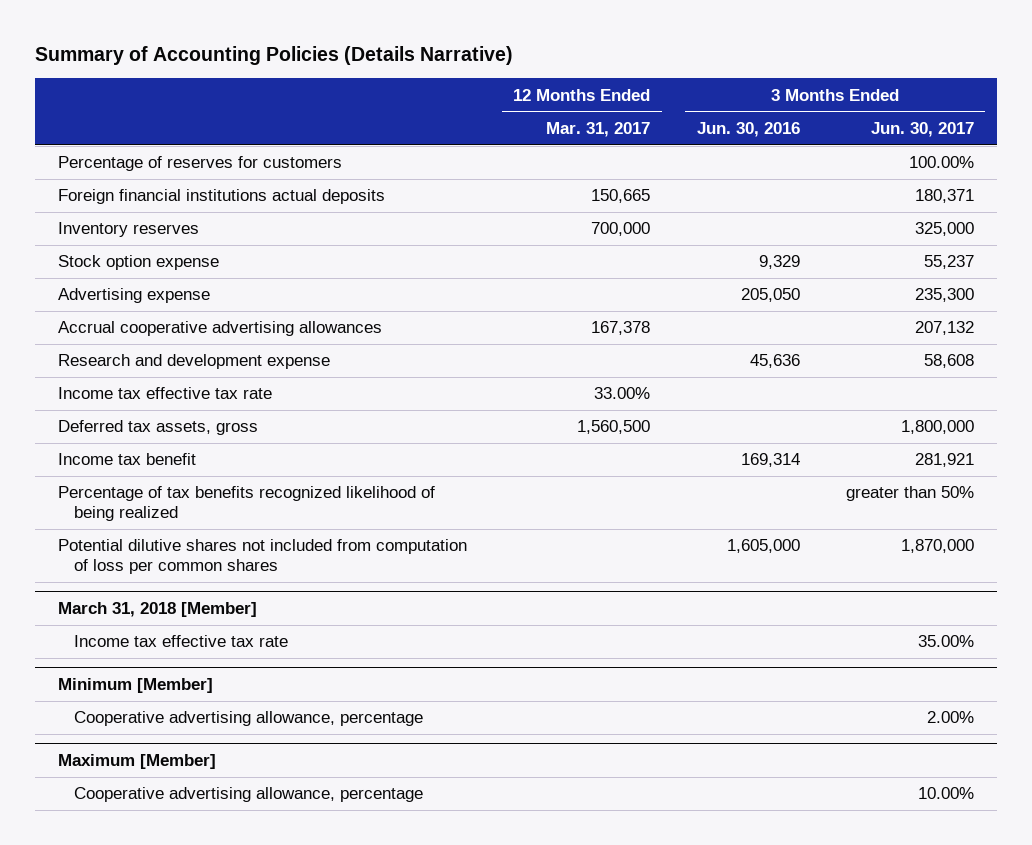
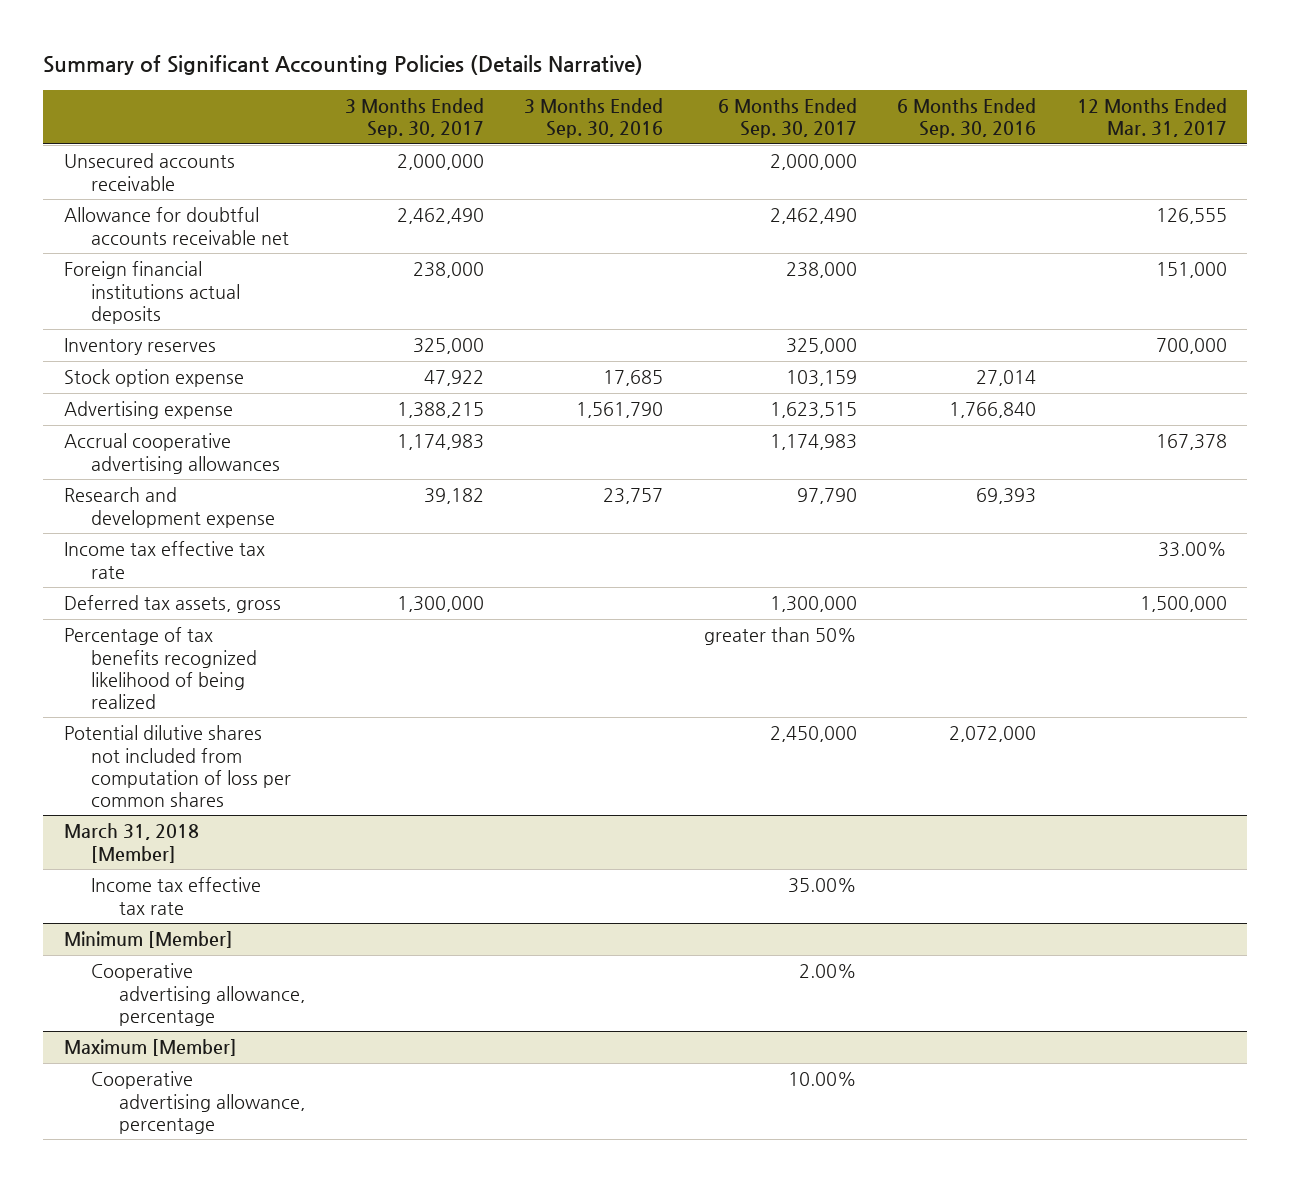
- Summary of Accounting Policies (Details Narrative)
+ Summary of Significant Accounting Policies (Details Narrative)
- | 12 Months Ended Mar. 31, 2017 | 3 Months Ended Jun. 30, 2016 | 3 Months Ended Jun. 30, 2017
+ | 3 Months Ended Sep. 30, 2017 | 3 Months Ended Sep. 30, 2016 | 6 Months Ended Sep. 30, 2017 | 6 Months Ended Sep. 30, 2016 | 12 Months Ended Mar. 31, 2017
- Percentage of reserves for customers | | | 100.00%
- Foreign financial institutions actual deposits | 150,665 | | 180,371
+ Unsecured accounts receivable | 2,000,000 | | 2,000,000 | |
+ Allowance for doubtful accounts receivable net | 2,462,490 | | 2,462,490 | | 126,555
+ Foreign financial institutions actual deposits | 238,000 | | 238,000 | | 151,000
- Deferred tax assets, gross | 1,560,500 | | 1,800,000
- Income tax benefit | | 169,314 | 281,921
+ Deferred tax assets, gross | 1,300,000 | | 1,300,000 | | 1,500,000

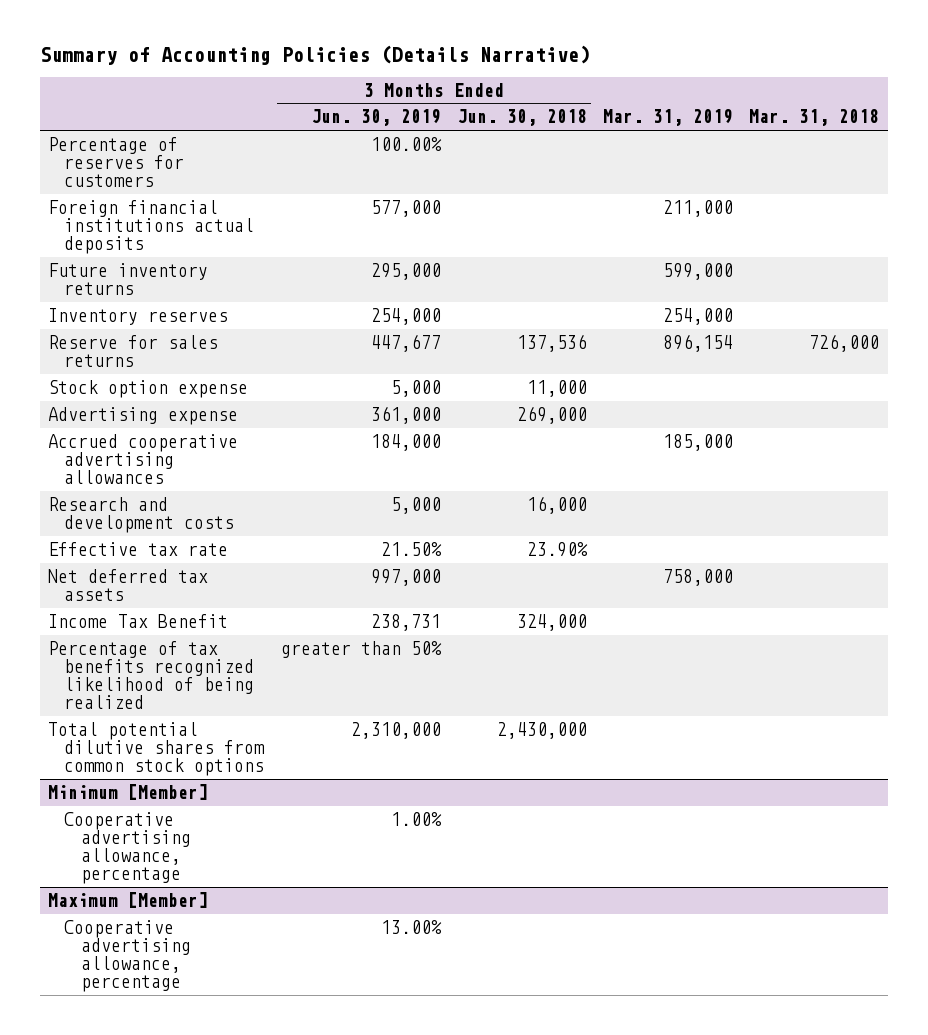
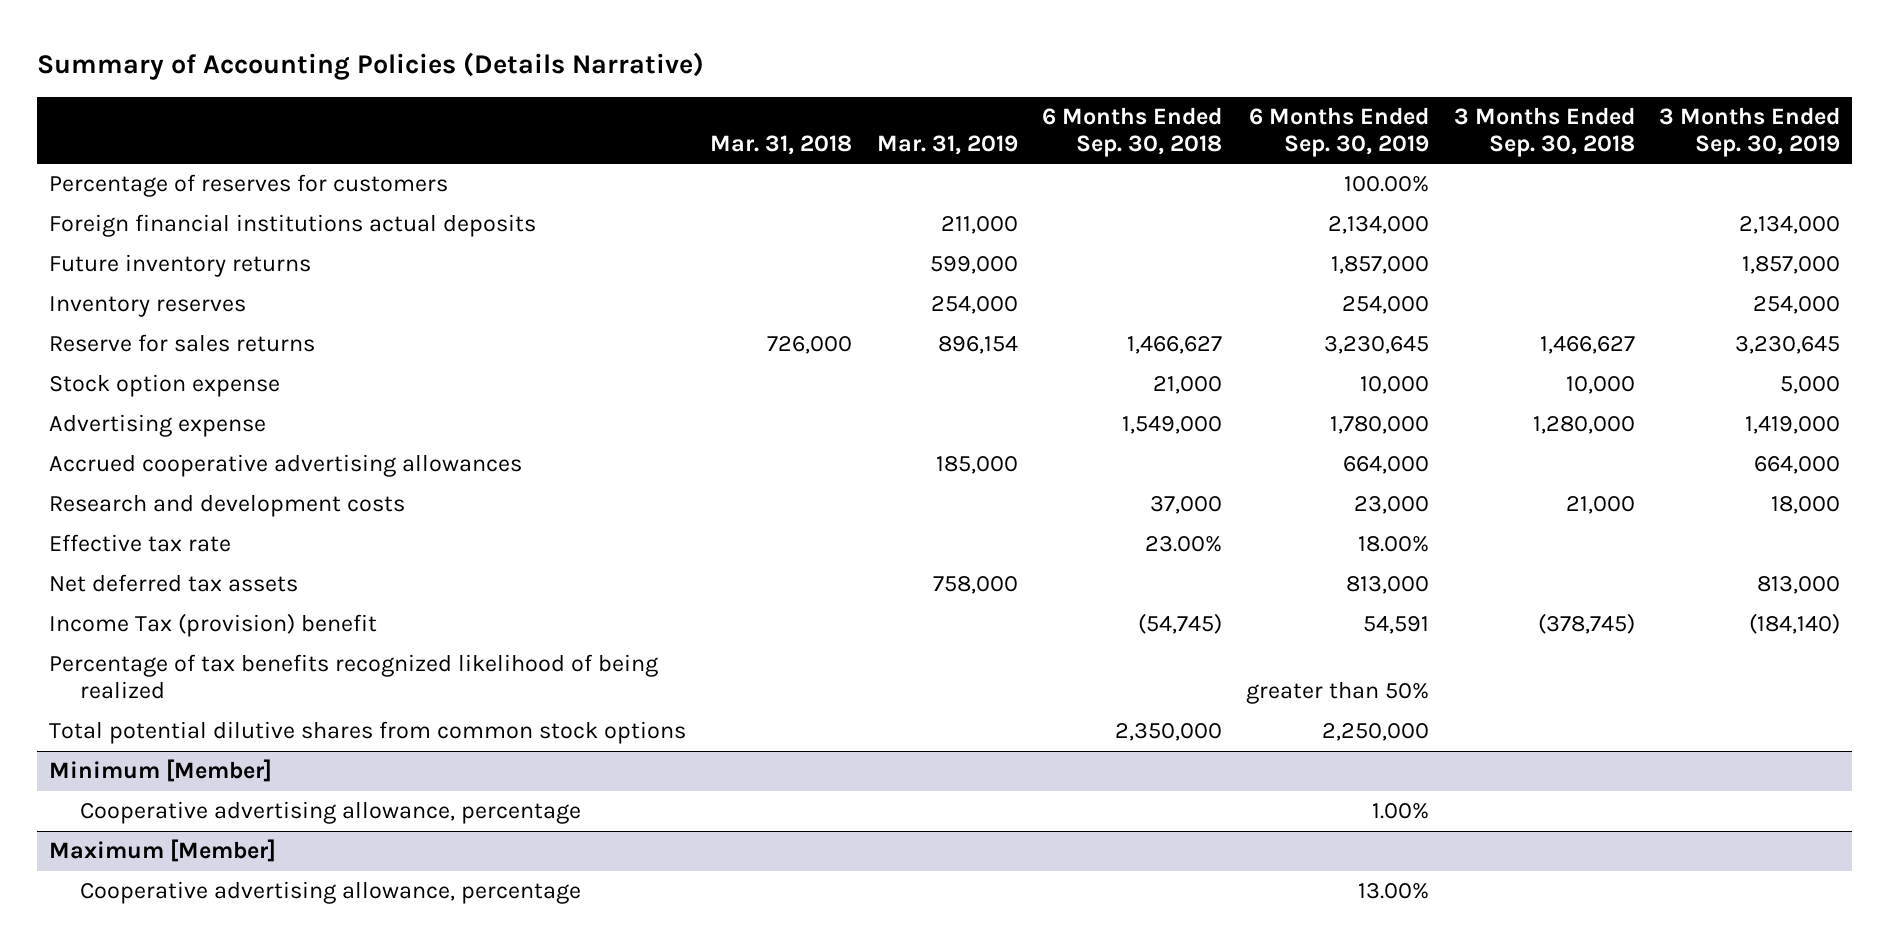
- | 3 Months Ended Jun. 30, 2019 | 3 Months Ended Jun. 30, 2018 | Mar. 31, 2019 | Mar. 31, 2018
+ | Mar. 31, 2018 | Mar. 31, 2019 | 6 Months Ended Sep. 30, 2018 | 6 Months Ended Sep. 30, 2019 | 3 Months Ended Sep. 30, 2018 | 3 Months Ended Sep. 30, 2019
- Income Tax Benefit | 238,731 | 324,000 | |
+ Income Tax (provision) benefit | | | (54,745) | 54,591 | (378,745) | (184,140)

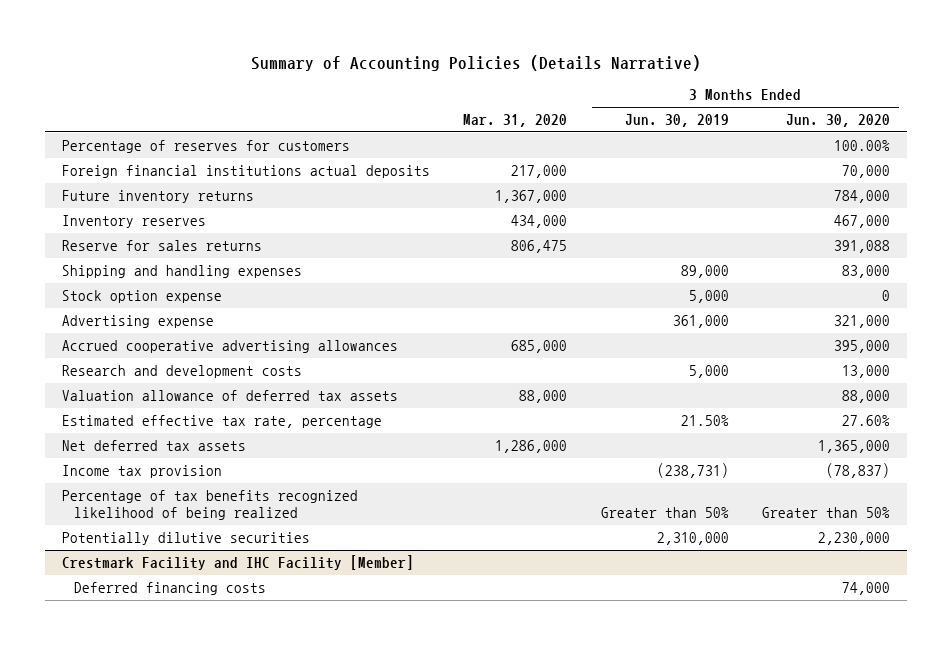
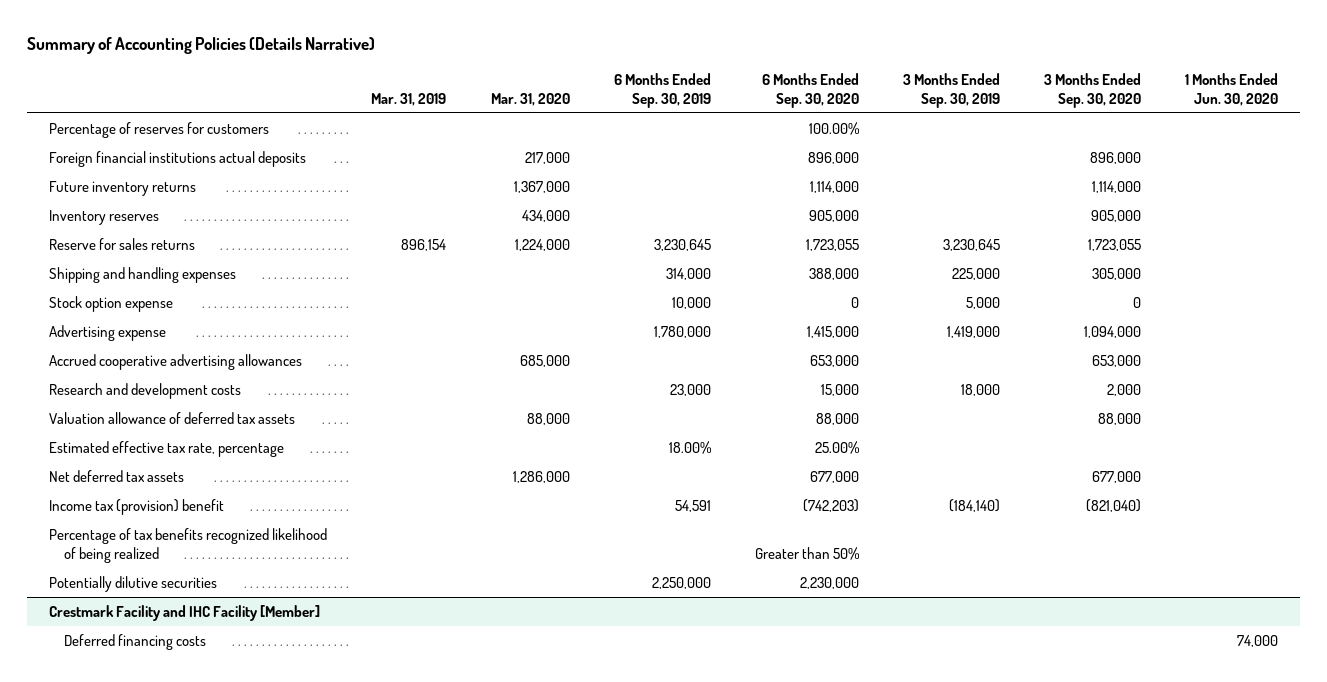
- | Mar. 31, 2020 | 3 Months Ended Jun. 30, 2019 | 3 Months Ended Jun. 30, 2020
+ | Mar. 31, 2019 | Mar. 31, 2020 | 6 Months Ended Sep. 30, 2019 | 6 Months Ended Sep. 30, 2020 | 3 Months Ended Sep. 30, 2019 | 3 Months Ended Sep. 30, 2020 | 1 Months Ended Jun. 30, 2020
- Reserve for sales returns | 806,475 | | 391,088
+ Reserve for sales returns | 896,154 | 1,224,000 | 3,230,645 | 1,723,055 | 3,230,645 | 1,723,055 |
- Income tax provision | | (238,731) | (78,837)
+ Income tax (provision) benefit | | | 54,591 | (742,203) | (184,140) | (821,040) |

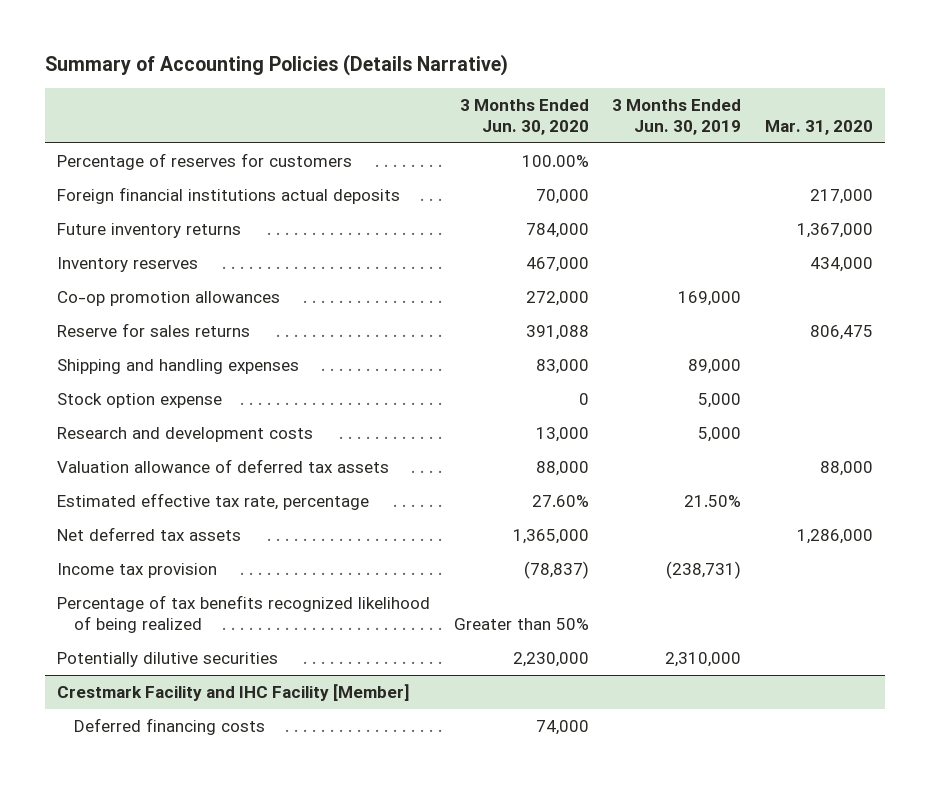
- | Mar. 31, 2019 | Mar. 31, 2020 | 6 Months Ended Sep. 30, 2019 | 6 Months Ended Sep. 30, 2020 | 3 Months Ended Sep. 30, 2019 | 3 Months Ended Sep. 30, 2020 | 1 Months Ended Jun. 30, 2020
+ | 3 Months Ended Jun. 30, 2020 | 3 Months Ended Jun. 30, 2019 | Mar. 31, 2020
- Reserve for sales returns | 896,154 | 1,224,000 | 3,230,645 | 1,723,055 | 3,230,645 | 1,723,055 |
+ Co-op promotion allowances | 272,000 | 169,000 |
+ Reserve for sales returns | 391,088 | | 806,475
- Advertising expense | | | 1,780,000 | 1,415,000 | 1,419,000 | 1,094,000 |
- Accrued cooperative advertising allowances | | 685,000 | | 653,000 | | 653,000 |
- Income tax (provision) benefit | | | 54,591 | (742,203) | (184,140) | (821,040) |
+ Income tax provision | (78,837) | (238,731) |

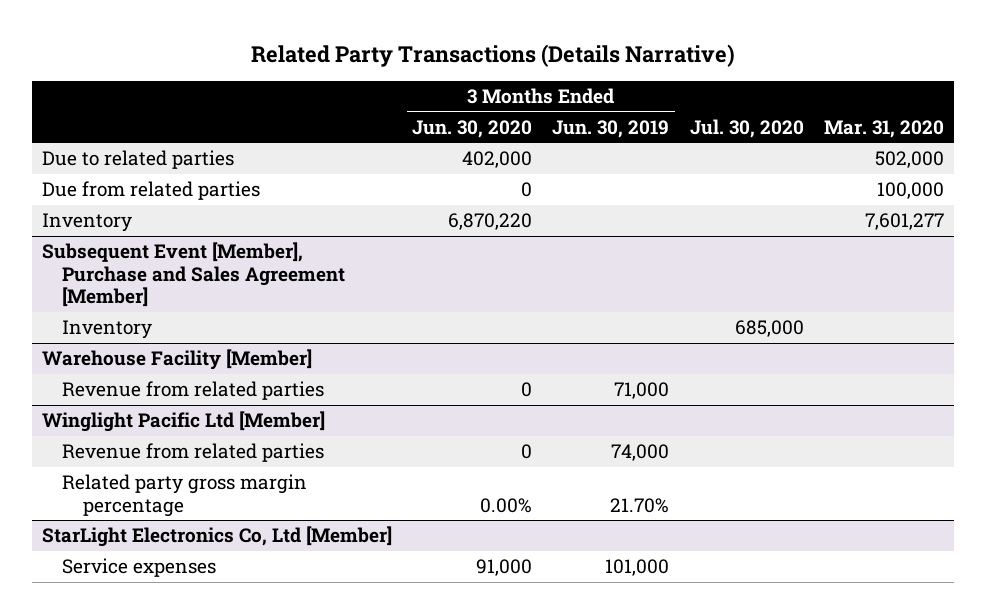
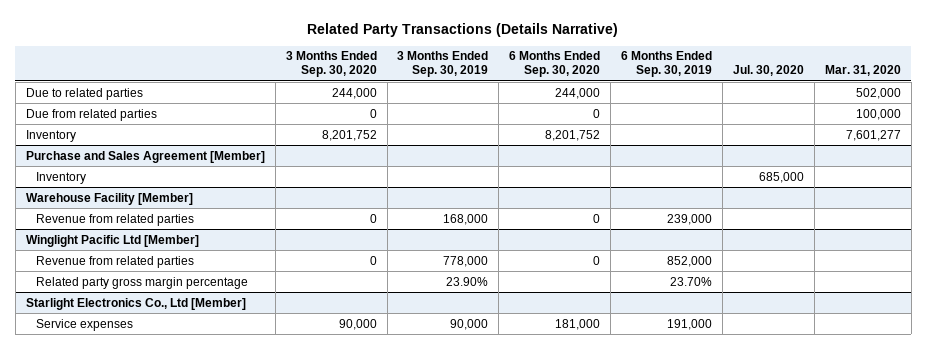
- | 3 Months Ended Jun. 30, 2020 | 3 Months Ended Jun. 30, 2019 | Jul. 30, 2020 | Mar. 31, 2020
+ | 3 Months Ended Sep. 30, 2020 | 3 Months Ended Sep. 30, 2019 | 6 Months Ended Sep. 30, 2020 | 6 Months Ended Sep. 30, 2019 | Jul. 30, 2020 | Mar. 31, 2020
- Subsequent Event [Member], Purchase and Sales Agreement [Member]
+ Purchase and Sales Agreement [Member]
- StarLight Electronics Co, Ltd [Member]
+ Starlight Electronics Co., Ltd [Member]

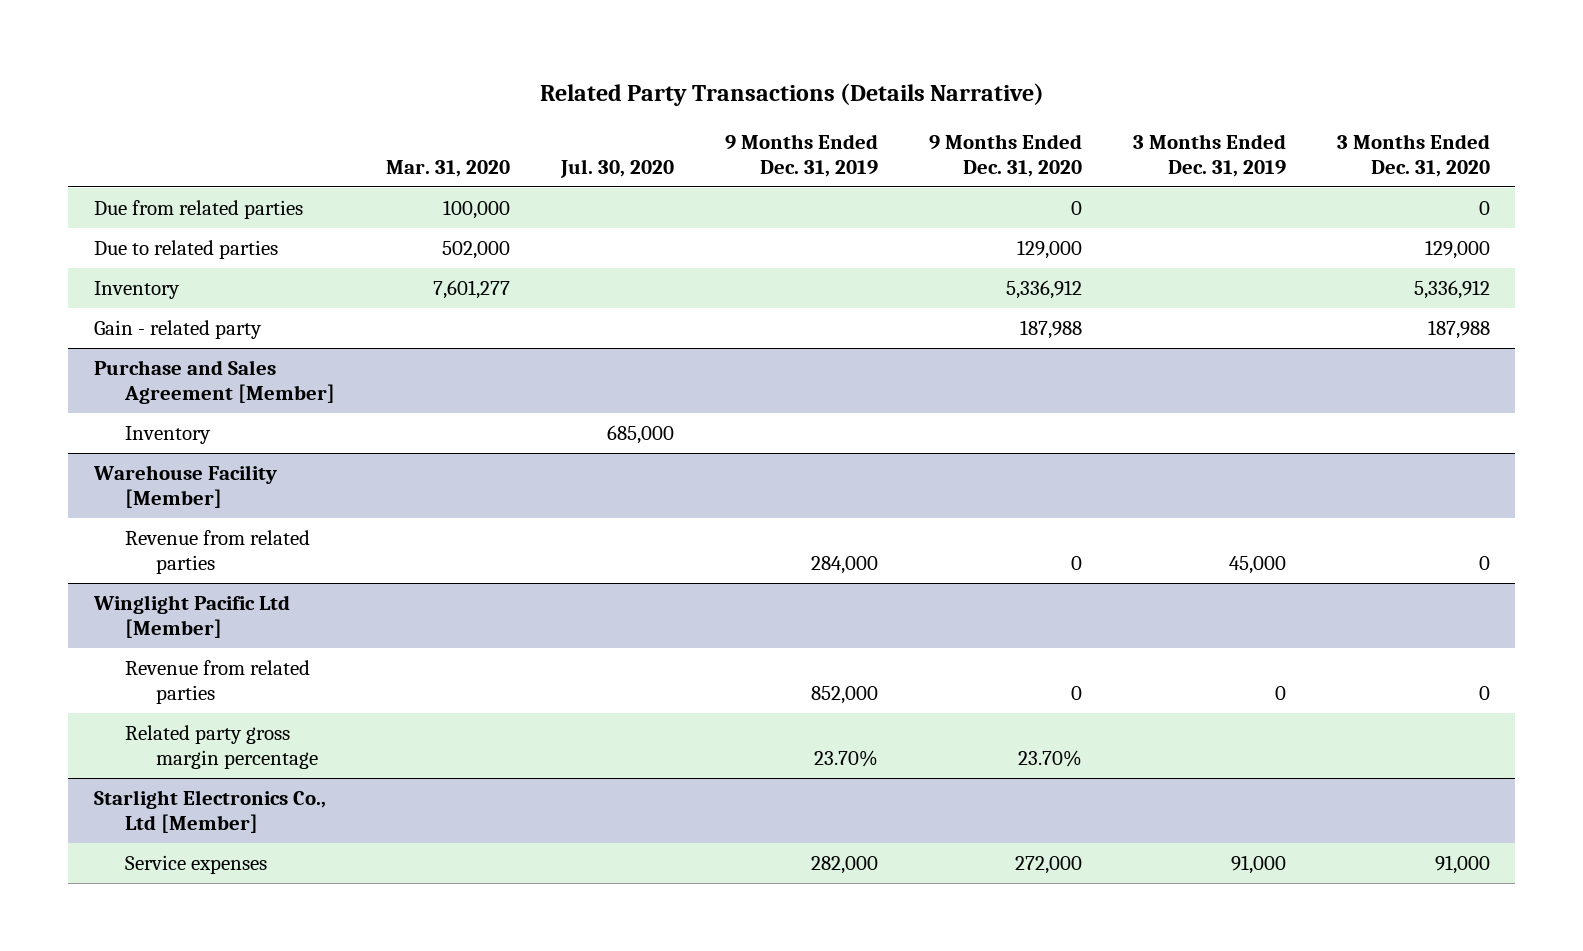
- | 3 Months Ended Sep. 30, 2020 | 3 Months Ended Sep. 30, 2019 | 6 Months Ended Sep. 30, 2020 | 6 Months Ended Sep. 30, 2019 | Jul. 30, 2020 | Mar. 31, 2020
+ | Mar. 31, 2020 | Jul. 30, 2020 | 9 Months Ended Dec. 31, 2019 | 9 Months Ended Dec. 31, 2020 | 3 Months Ended Dec. 31, 2019 | 3 Months Ended Dec. 31, 2020
moved down: Due to related parties | 502,000 | | | 129,000 | | 129,000
+ Gain - related party | | | | 187,988 | | 187,988

